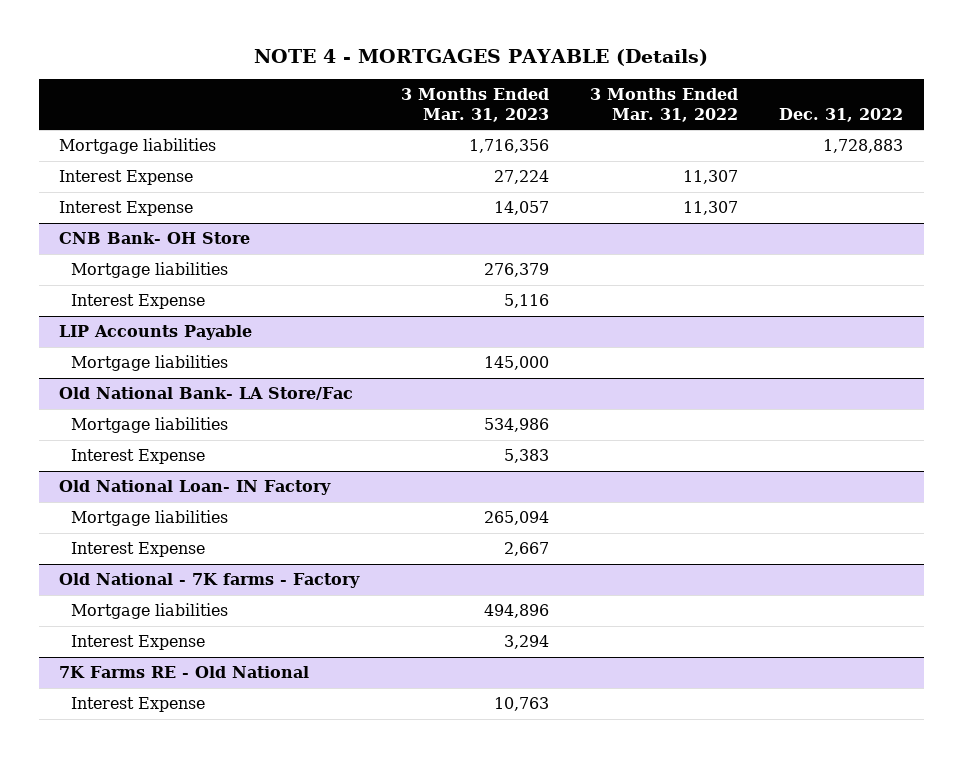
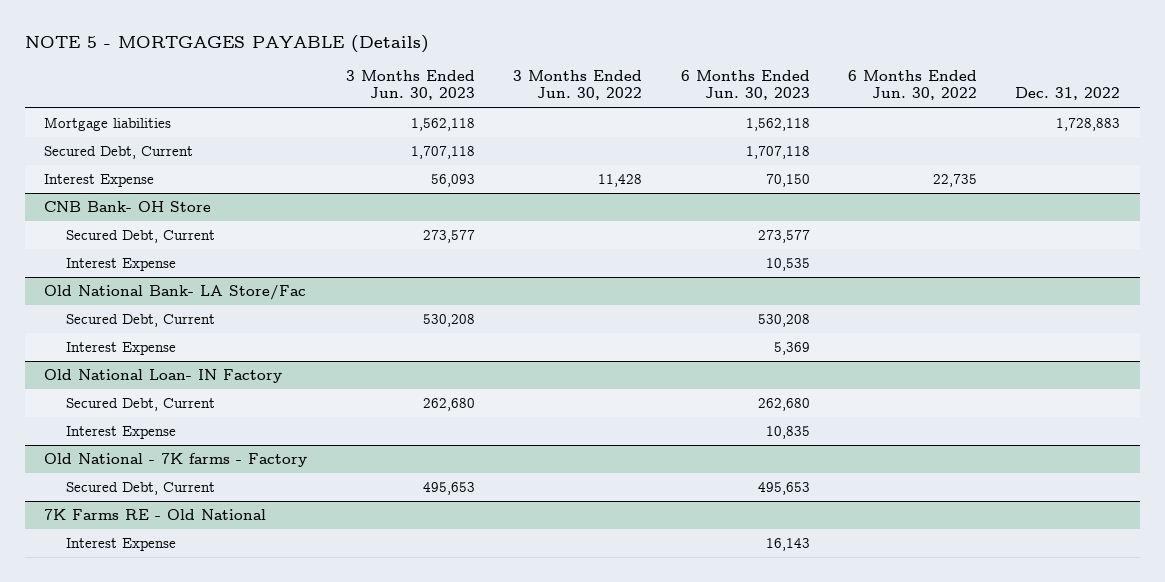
- NOTE 4 - MORTGAGES PAYABLE (Details)
+ NOTE 5 - MORTGAGES PAYABLE (Details)
- | 3 Months Ended Mar. 31, 2023 | 3 Months Ended Mar. 31, 2022 | Dec. 31, 2022
+ | 3 Months Ended Jun. 30, 2023 | 3 Months Ended Jun. 30, 2022 | 6 Months Ended Jun. 30, 2023 | 6 Months Ended Jun. 30, 2022 | Dec. 31, 2022
- Interest Expense | 27,224 | 11,307 |
+ Secured Debt, Current | 1,707,118 | | 1,707,118 | |
@ CNB Bank- OH Store
- Mortgage liabilities | 276,379 | |
+ Secured Debt, Current | 273,577 | | 273,577 | |
- LIP Accounts Payable
- Mortgage liabilities | 145,000 | |
@ Old National Bank- LA Store/Fac
- Mortgage liabilities | 534,986 | |
+ Secured Debt, Current | 530,208 | | 530,208 | |
@ Old National Loan- IN Factory
- Mortgage liabilities | 265,094 | |
+ Secured Debt, Current | 262,680 | | 262,680 | |
@ Old National - 7K farms - Factory
- Mortgage liabilities | 494,896 | |
- Interest Expense | 3,294 | |
+ Secured Debt, Current | 495,653 | | 495,653 | |

